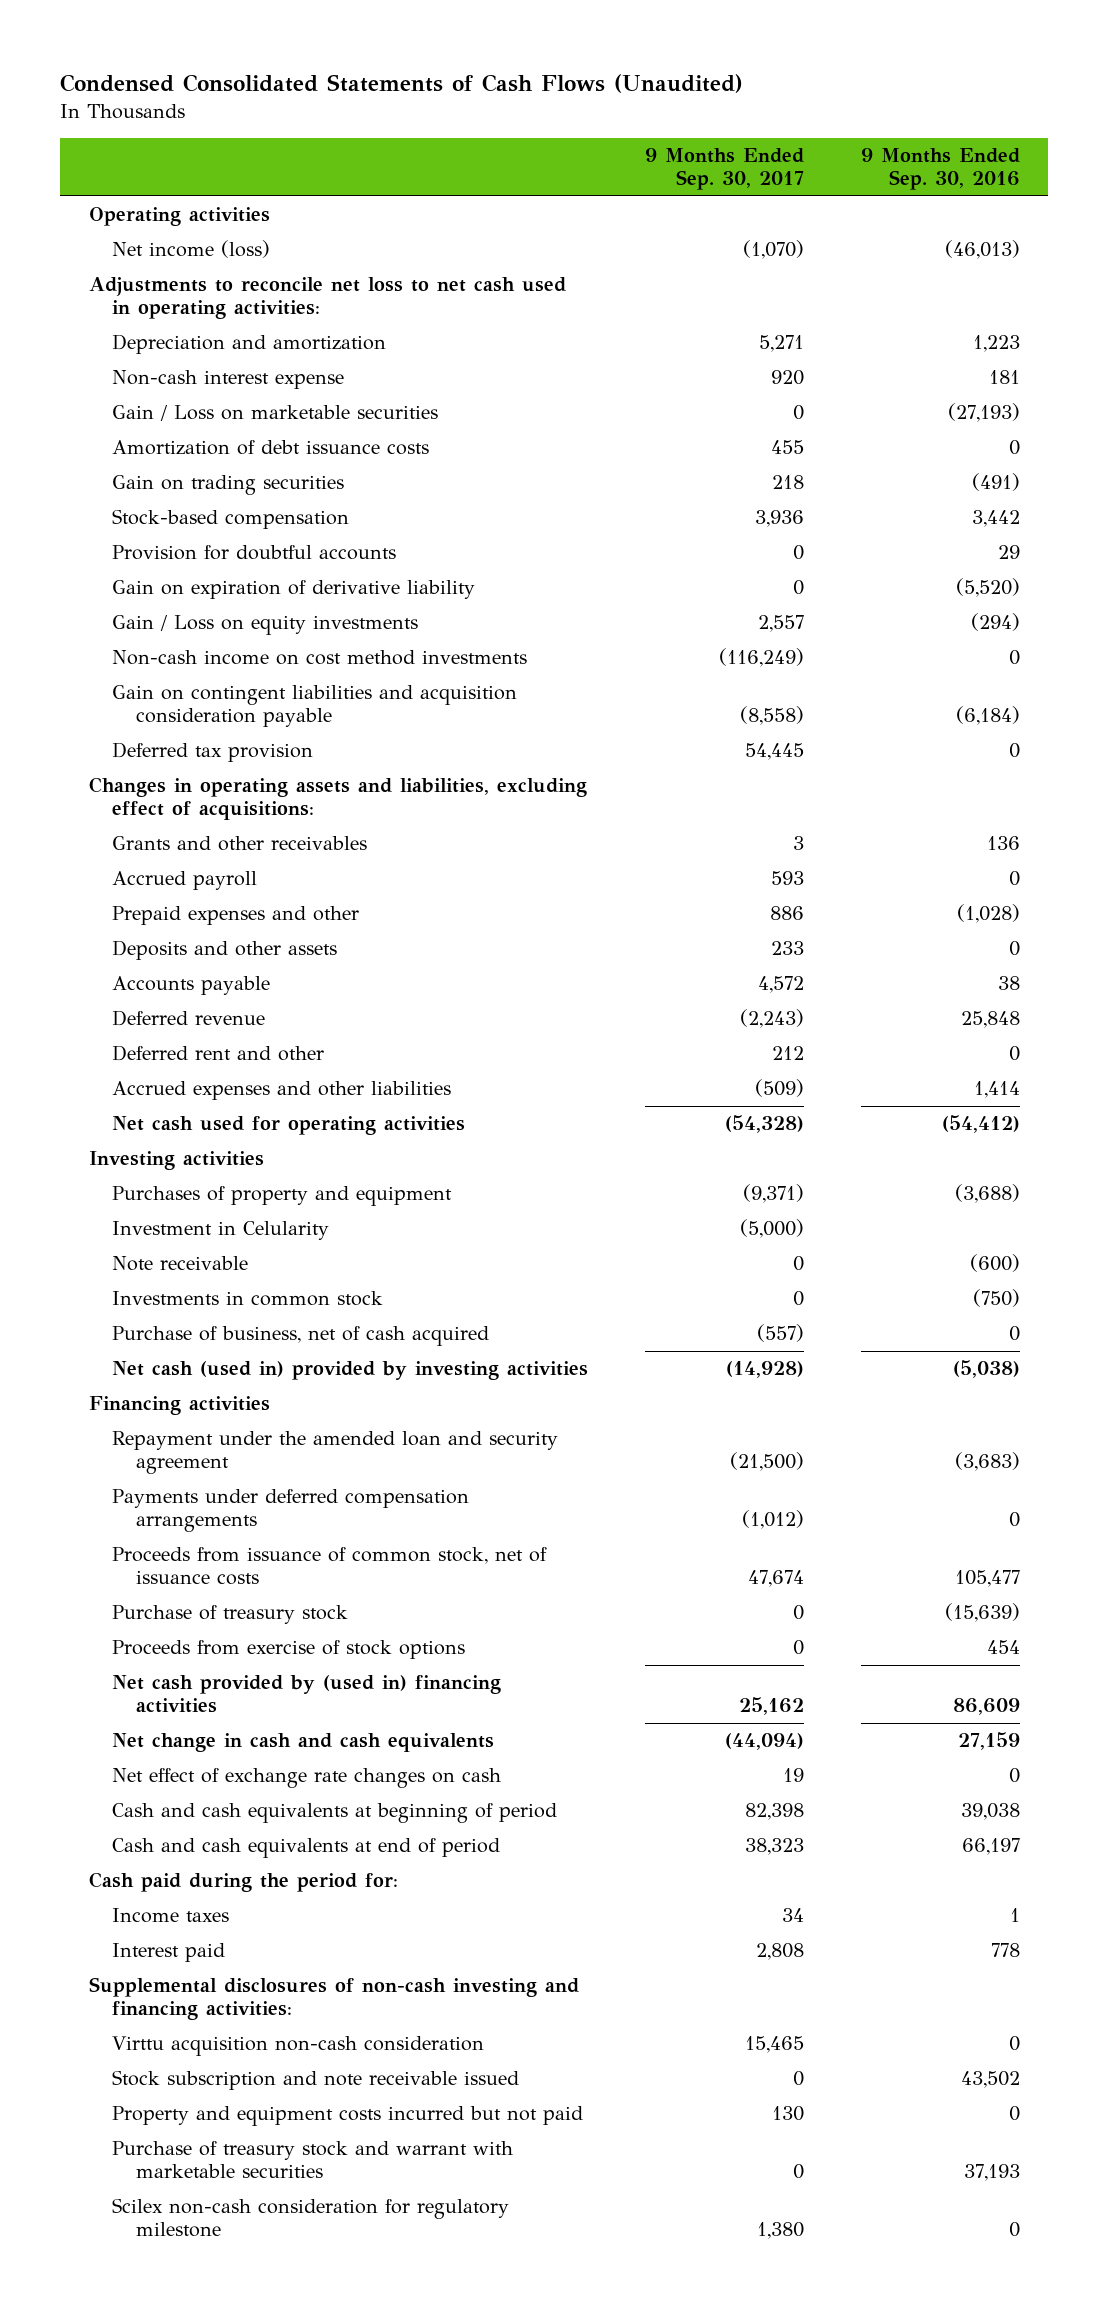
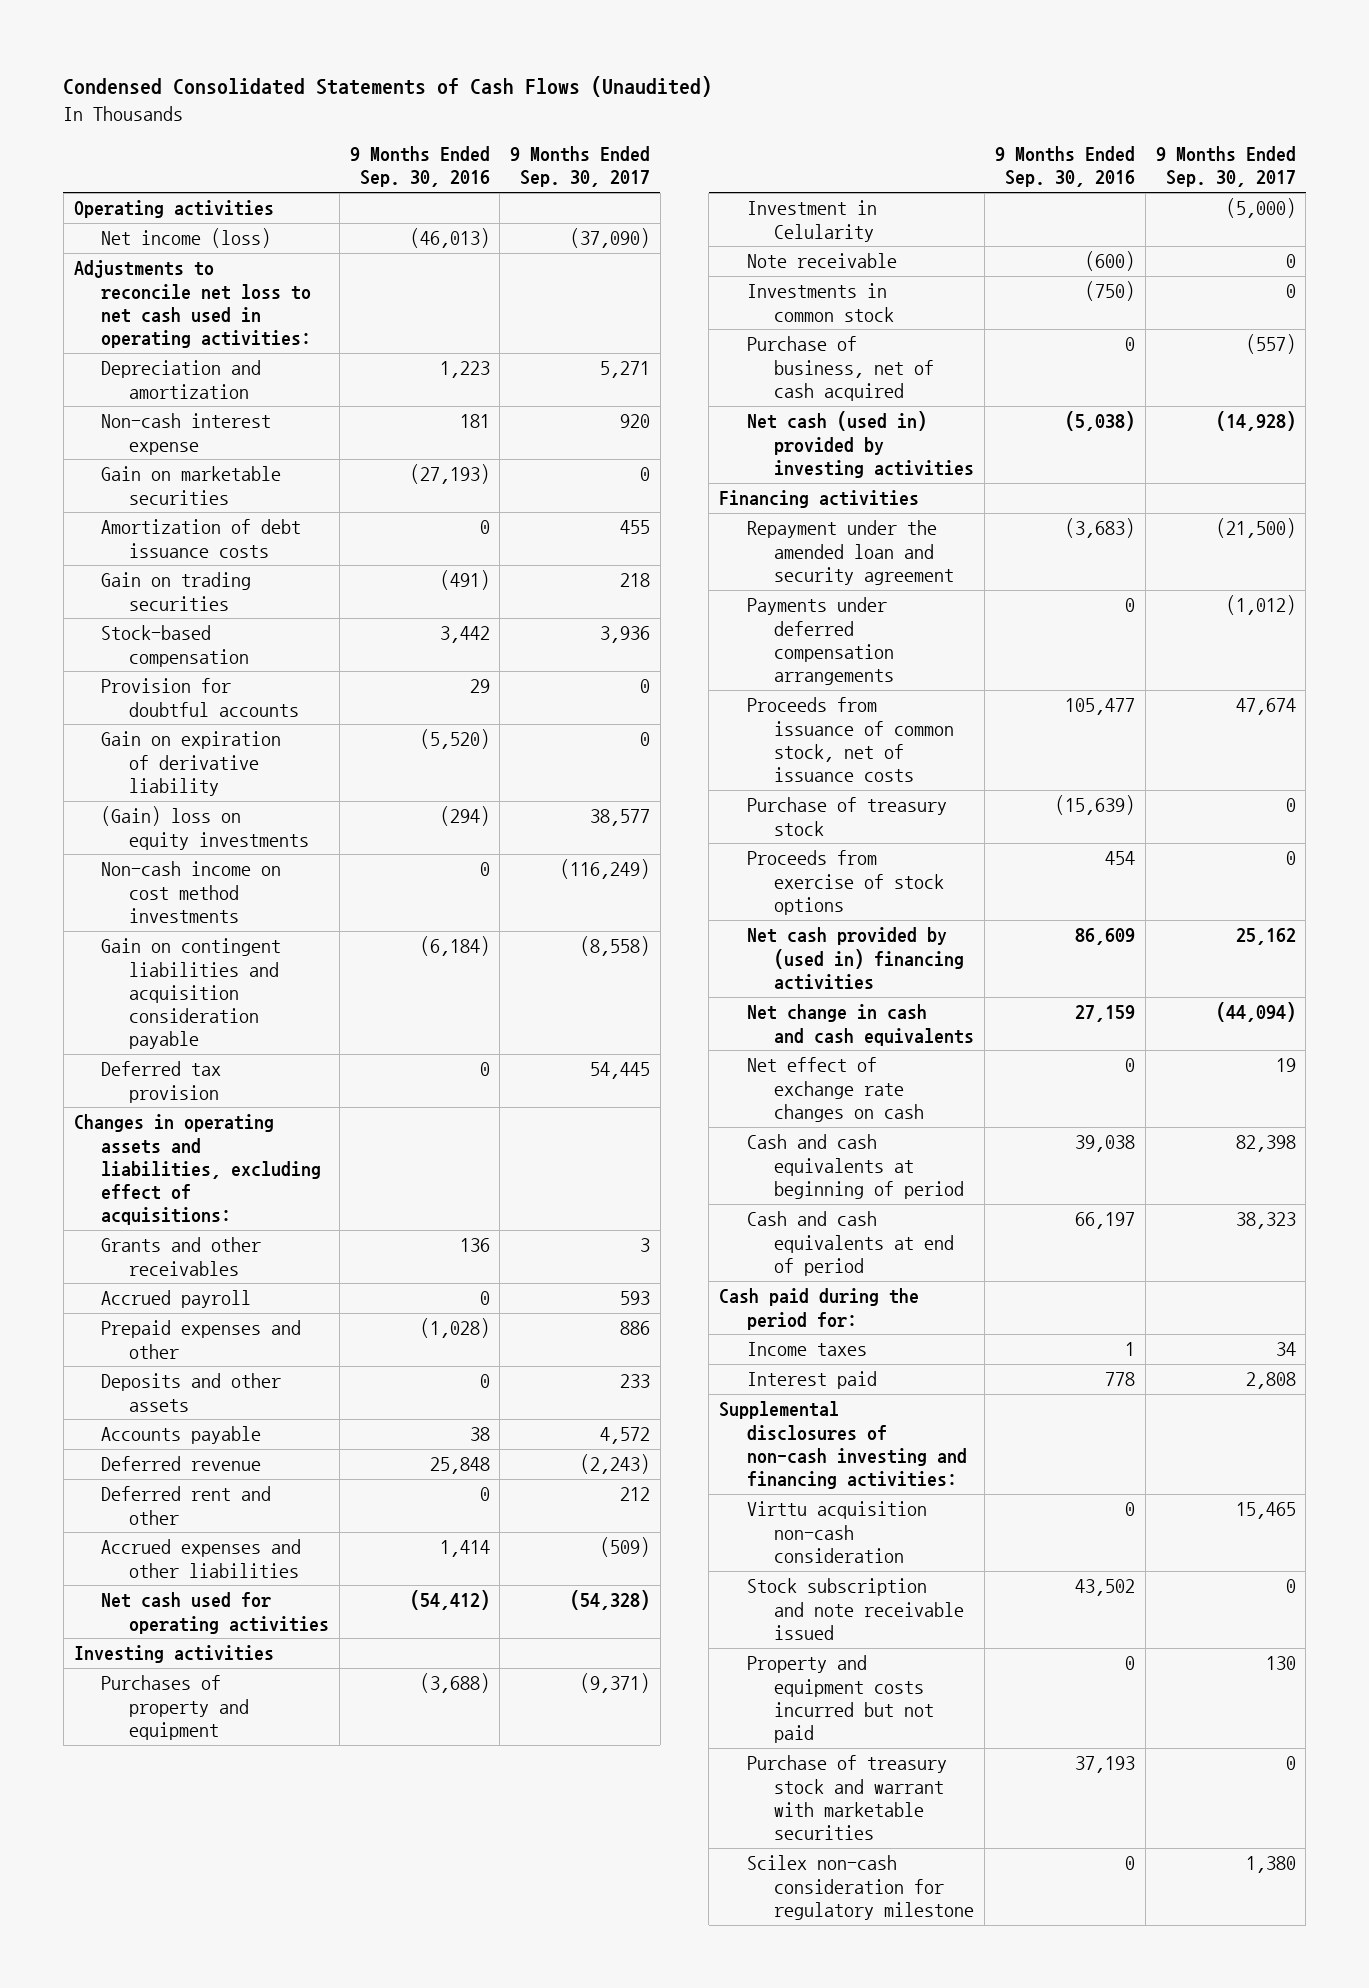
- | 9 Months Ended Sep. 30, 2017 | 9 Months Ended Sep. 30, 2016
+ | 9 Months Ended Sep. 30, 2016 | 9 Months Ended Sep. 30, 2017
- Net income (loss) | (1,070) | (46,013)
+ Net income (loss) | (46,013) | (37,090)
- Gain / Loss on marketable securities | 0 | (27,193)
+ Gain on marketable securities | (27,193) | 0
- Gain / Loss on equity investments | 2,557 | (294)
+ (Gain) loss on equity investments | (294) | 38,577

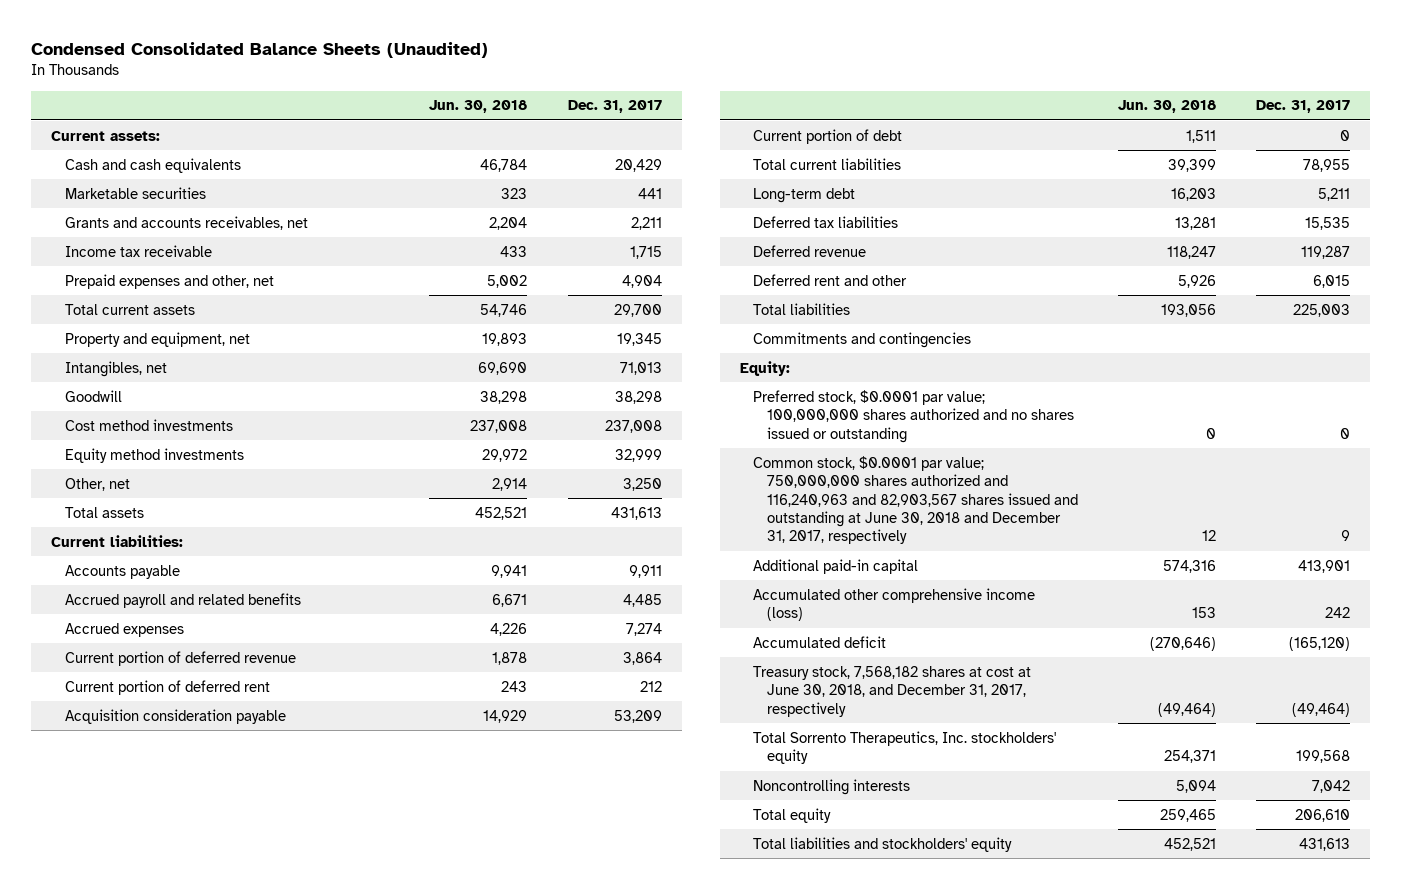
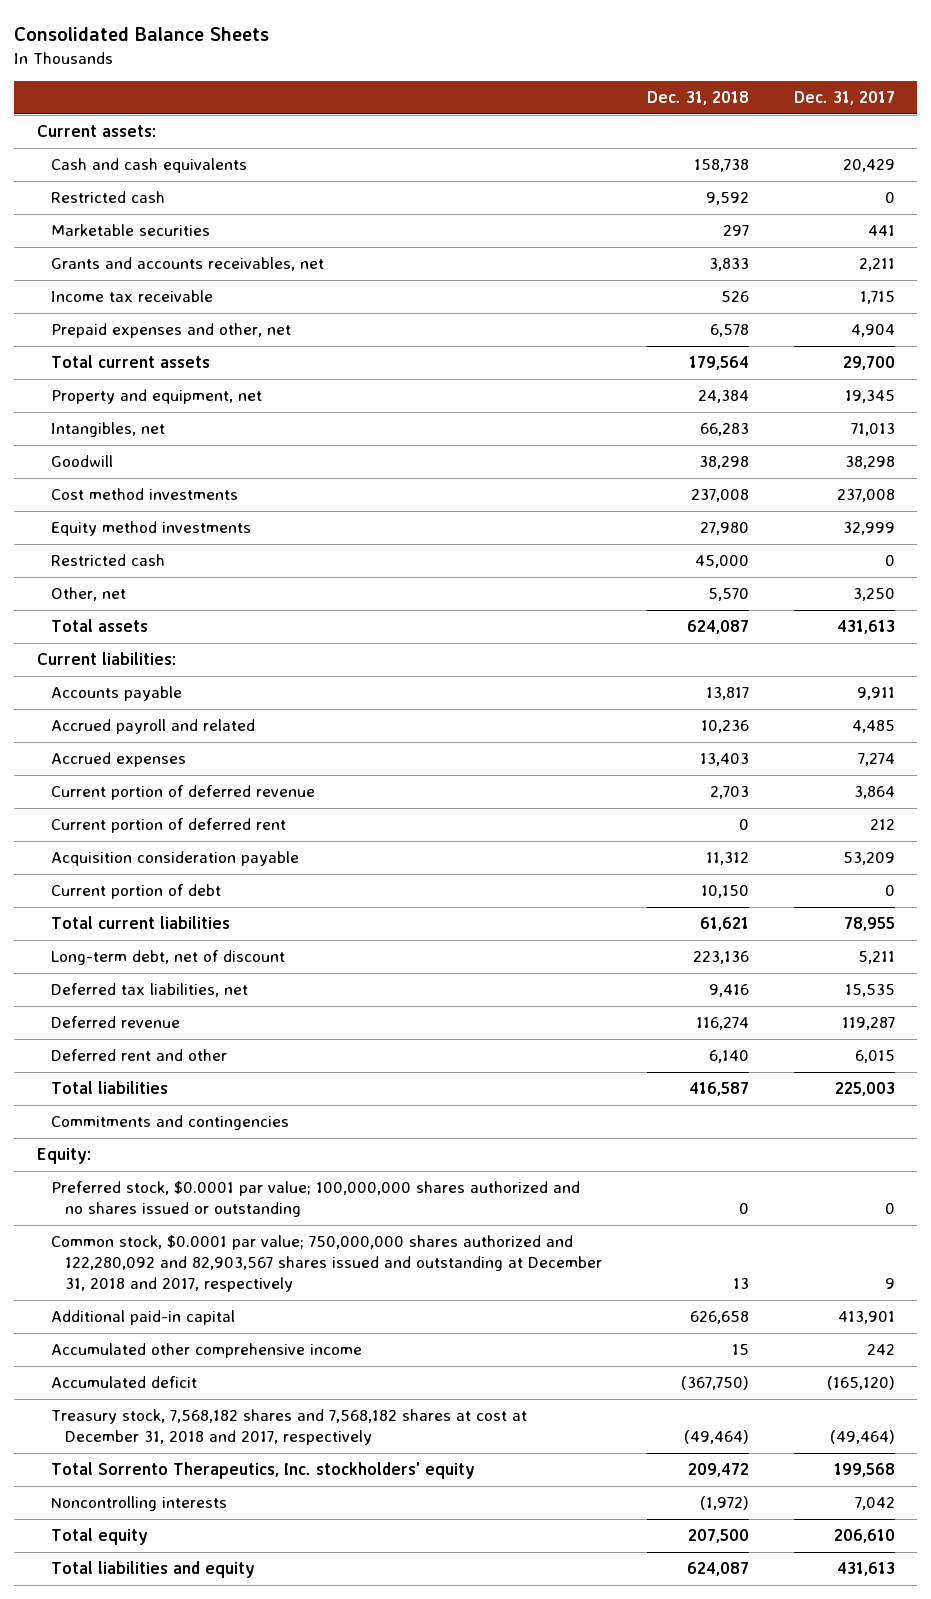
- Condensed Consolidated Balance Sheets (Unaudited)
+ Consolidated Balance Sheets
- | Jun. 30, 2018 | Dec. 31, 2017
+ | Dec. 31, 2018 | Dec. 31, 2017
+ Restricted cash | 9,592 | 0
+ Restricted cash | 45,000 | 0
- Accrued payroll and related benefits | 6,671 | 4,485
+ Accrued payroll and related | 10,236 | 4,485
- Long-term debt | 16,203 | 5,211
- Deferred tax liabilities | 13,281 | 15,535
+ Long-term debt, net of discount | 223,136 | 5,211
+ Deferred tax liabilities, net | 9,416 | 15,535
- Common stock, $0.0001 par value; 750,000,000 shares authorized and 116,240,963 and 82,903,567 shares issued and outstanding at June 30, 2018 and December 31, 2017, respectively | 12 | 9
+ Common stock, $0.0001 par value; 750,000,000 shares authorized and 122,280,092 and 82,903,567 shares issued and outstanding at December 31, 2018 and 2017, respectively | 13 | 9
- Accumulated other comprehensive income (loss) | 153 | 242
+ Accumulated other comprehensive income | 15 | 242
- Treasury stock, 7,568,182 shares at cost at June 30, 2018, and December 31, 2017, respectively | (49,464) | (49,464)
+ Treasury stock, 7,568,182 shares and 7,568,182 shares at cost at December 31, 2018 and 2017, respectively | (49,464) | (49,464)
- Total liabilities and stockholders' equity | 452,521 | 431,613
+ Total liabilities and equity | 624,087 | 431,613

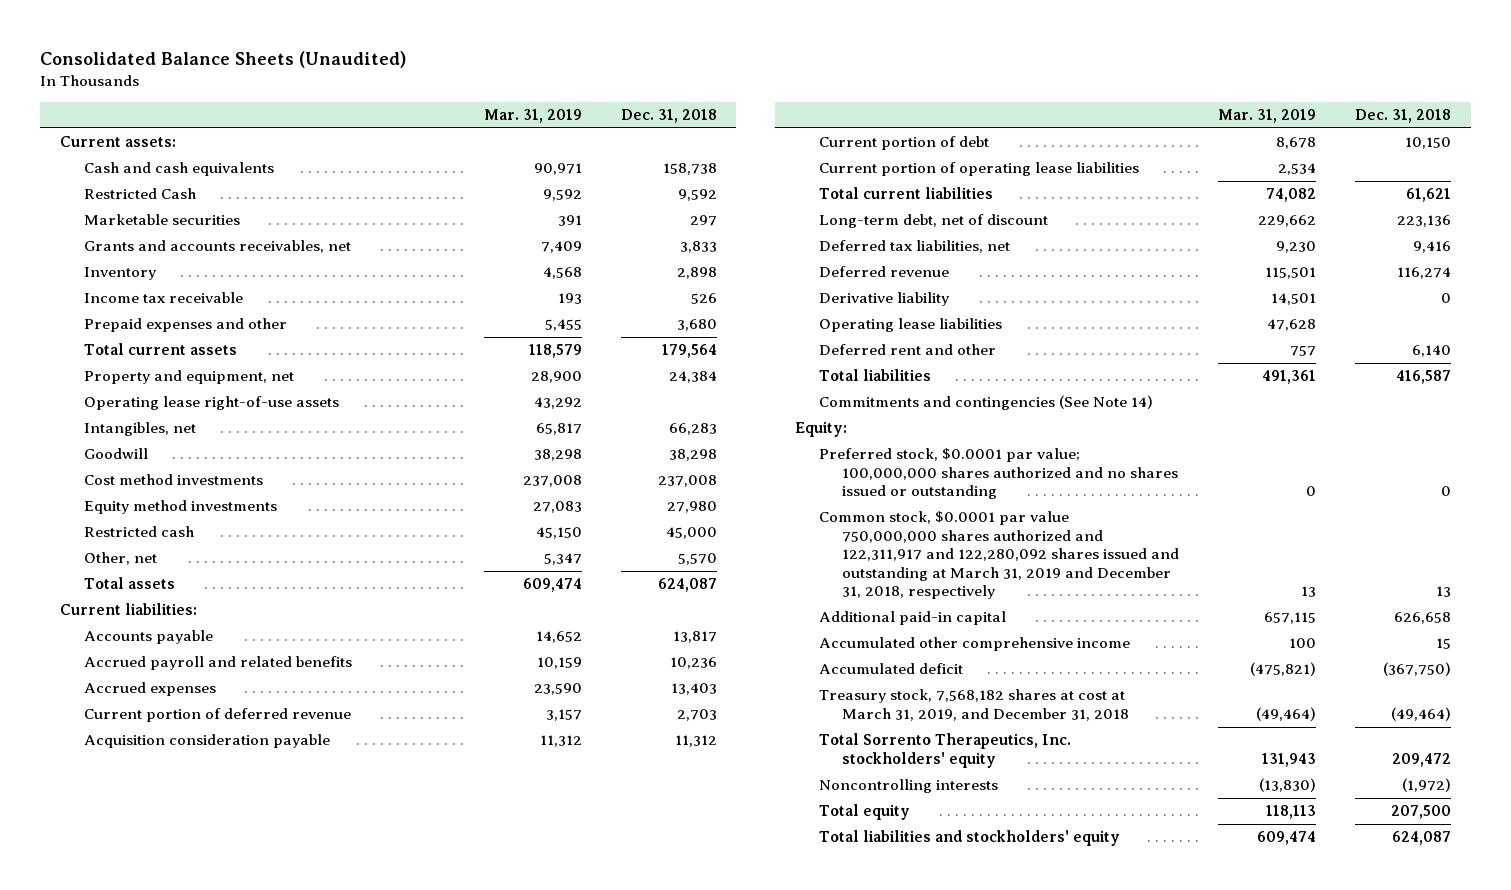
- Consolidated Balance Sheets
+ Consolidated Balance Sheets (Unaudited)
- | Dec. 31, 2018 | Dec. 31, 2017
+ | Mar. 31, 2019 | Dec. 31, 2018
- Restricted cash | 9,592 | 0
+ Restricted Cash | 9,592 | 9,592
+ Inventory | 4,568 | 2,898
- Prepaid expenses and other, net | 6,578 | 4,904
+ Prepaid expenses and other | 5,455 | 3,680
+ Operating lease right-of-use assets | 43,292 |
- Accrued payroll and related | 10,236 | 4,485
+ Accrued payroll and related benefits | 10,159 | 10,236
- Current portion of deferred rent | 0 | 212
+ Current portion of operating lease liabilities | 2,534 |
+ Derivative liability | 14,501 | 0
+ Operating lease liabilities | 47,628 |
- Commitments and contingencies
+ Commitments and contingencies (See Note 14)
- Common stock, $0.0001 par value; 750,000,000 shares authorized and 122,280,092 and 82,903,567 shares issued and outstanding at December 31, 2018 and 2017, respectively | 13 | 9
+ Common stock, $0.0001 par value 750,000,000 shares authorized and 122,311,917 and 122,280,092 shares issued and outstanding at March 31, 2019 and December 31, 2018, respectively | 13 | 13
- Treasury stock, 7,568,182 shares and 7,568,182 shares at cost at December 31, 2018 and 2017, respectively | (49,464) | (49,464)
+ Treasury stock, 7,568,182 shares at cost at March 31, 2019, and December 31, 2018 | (49,464) | (49,464)
- Total liabilities and equity | 624,087 | 431,613
+ Total liabilities and stockholders' equity | 609,474 | 624,087

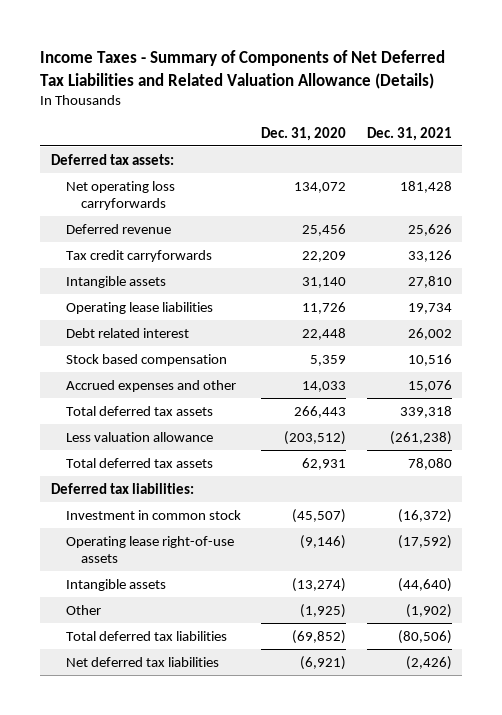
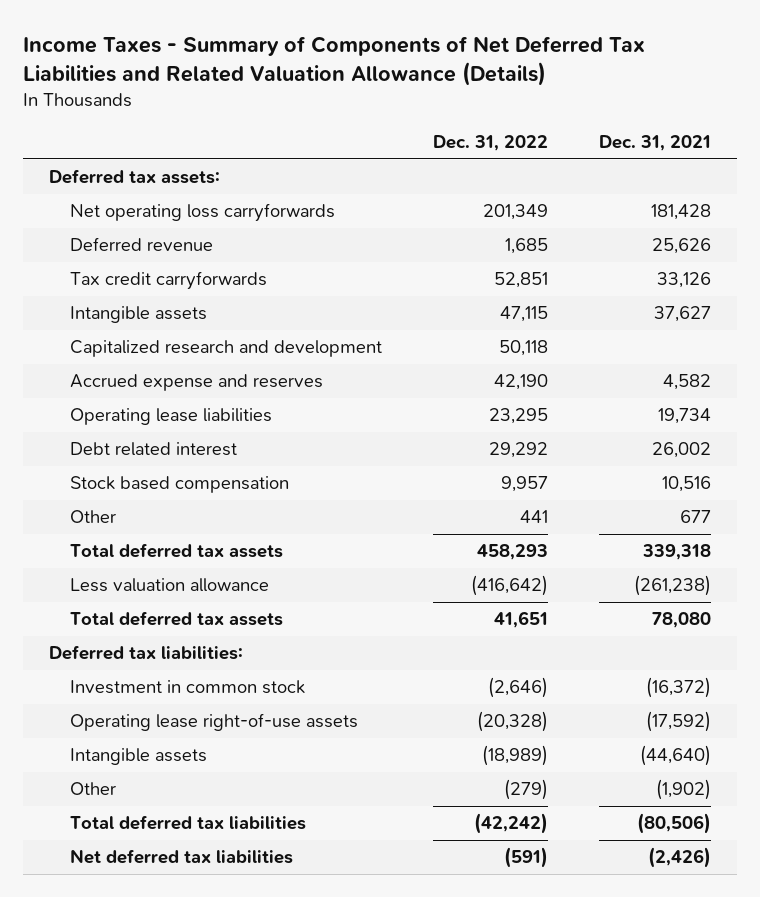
- | Dec. 31, 2020 | Dec. 31, 2021
+ | Dec. 31, 2022 | Dec. 31, 2021
- Intangible assets | 31,140 | 27,810
+ Intangible assets | 47,115 | 37,627
+ Capitalized research and development | 50,118 |
+ Accrued expense and reserves | 42,190 | 4,582
- Accrued expenses and other | 14,033 | 15,076
+ Other | 441 | 677

